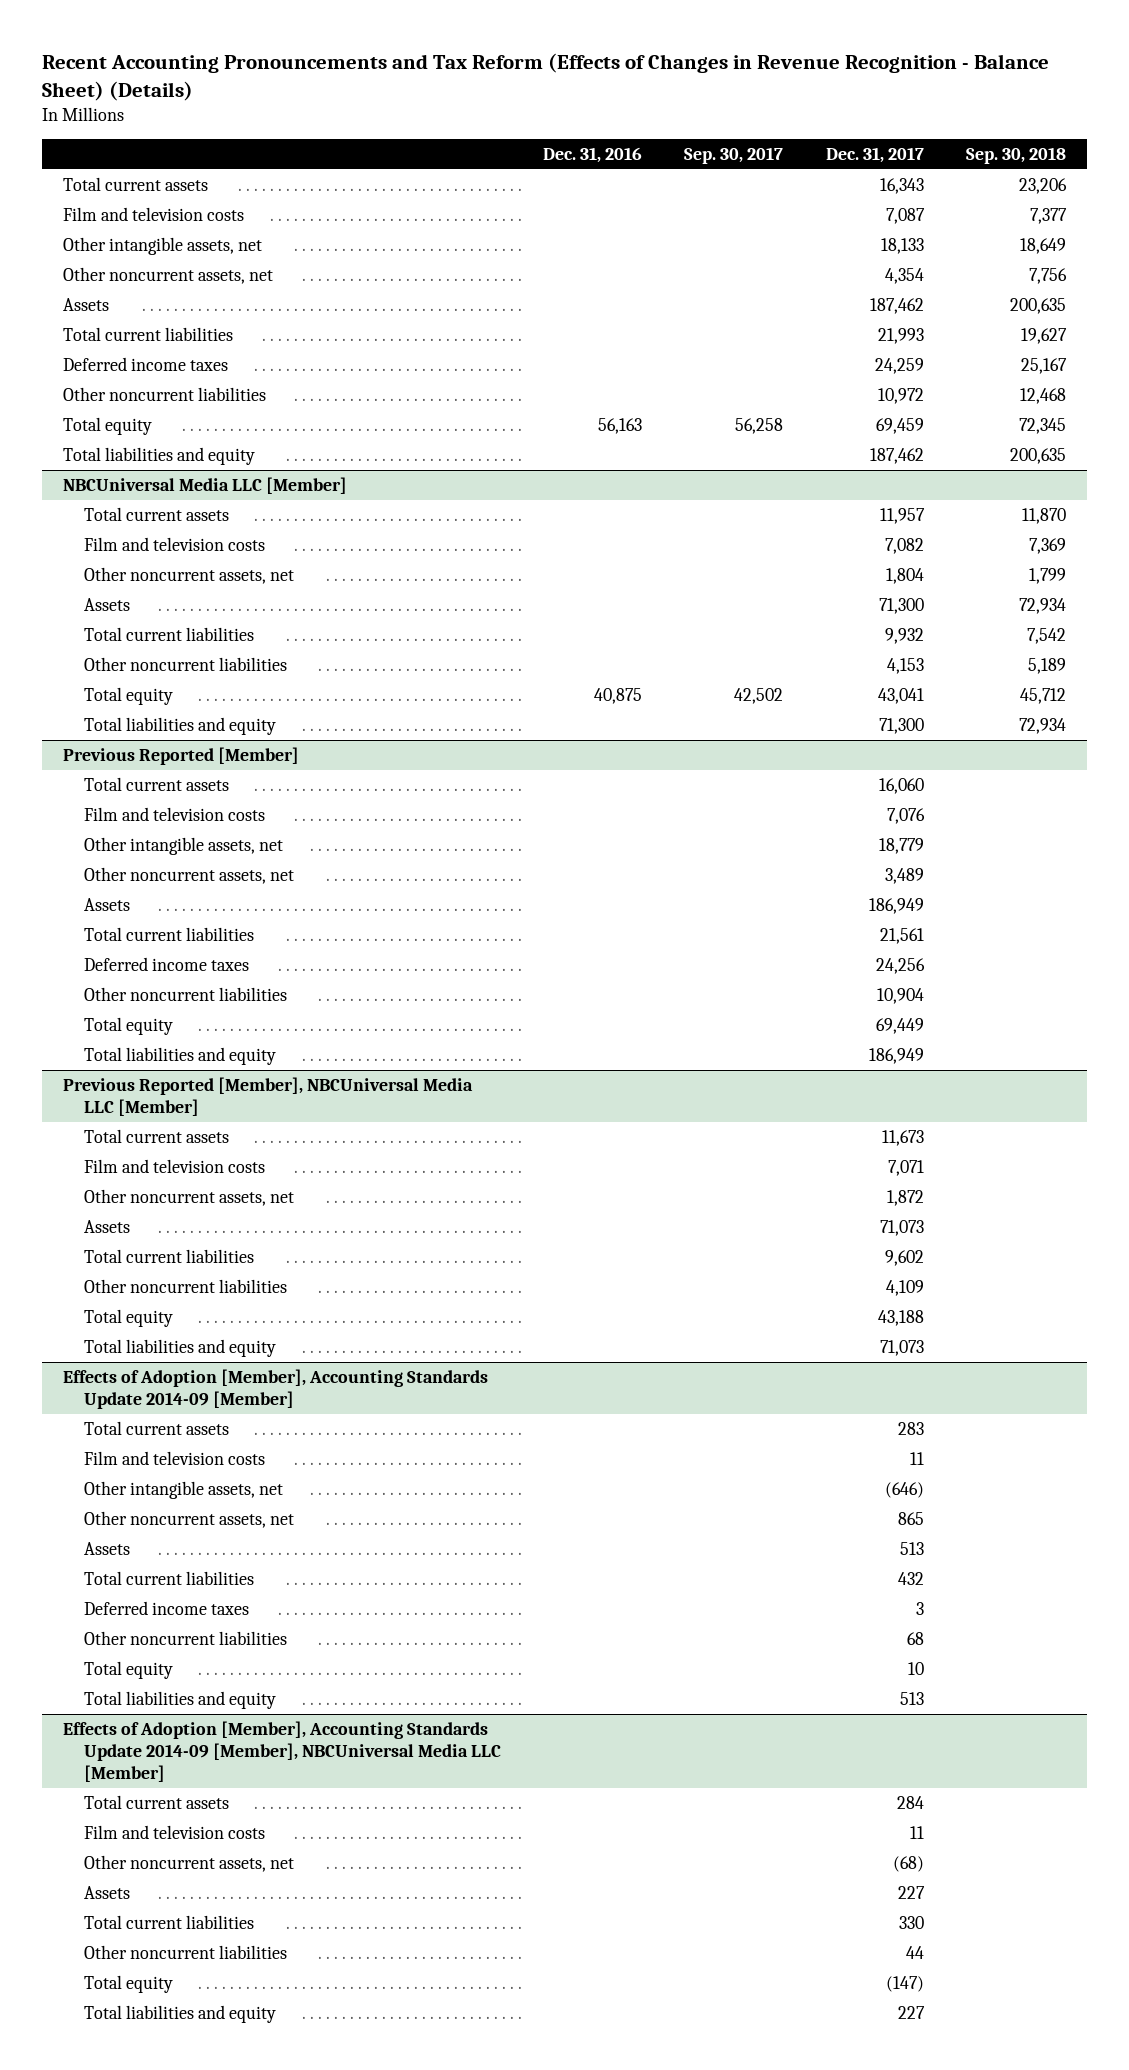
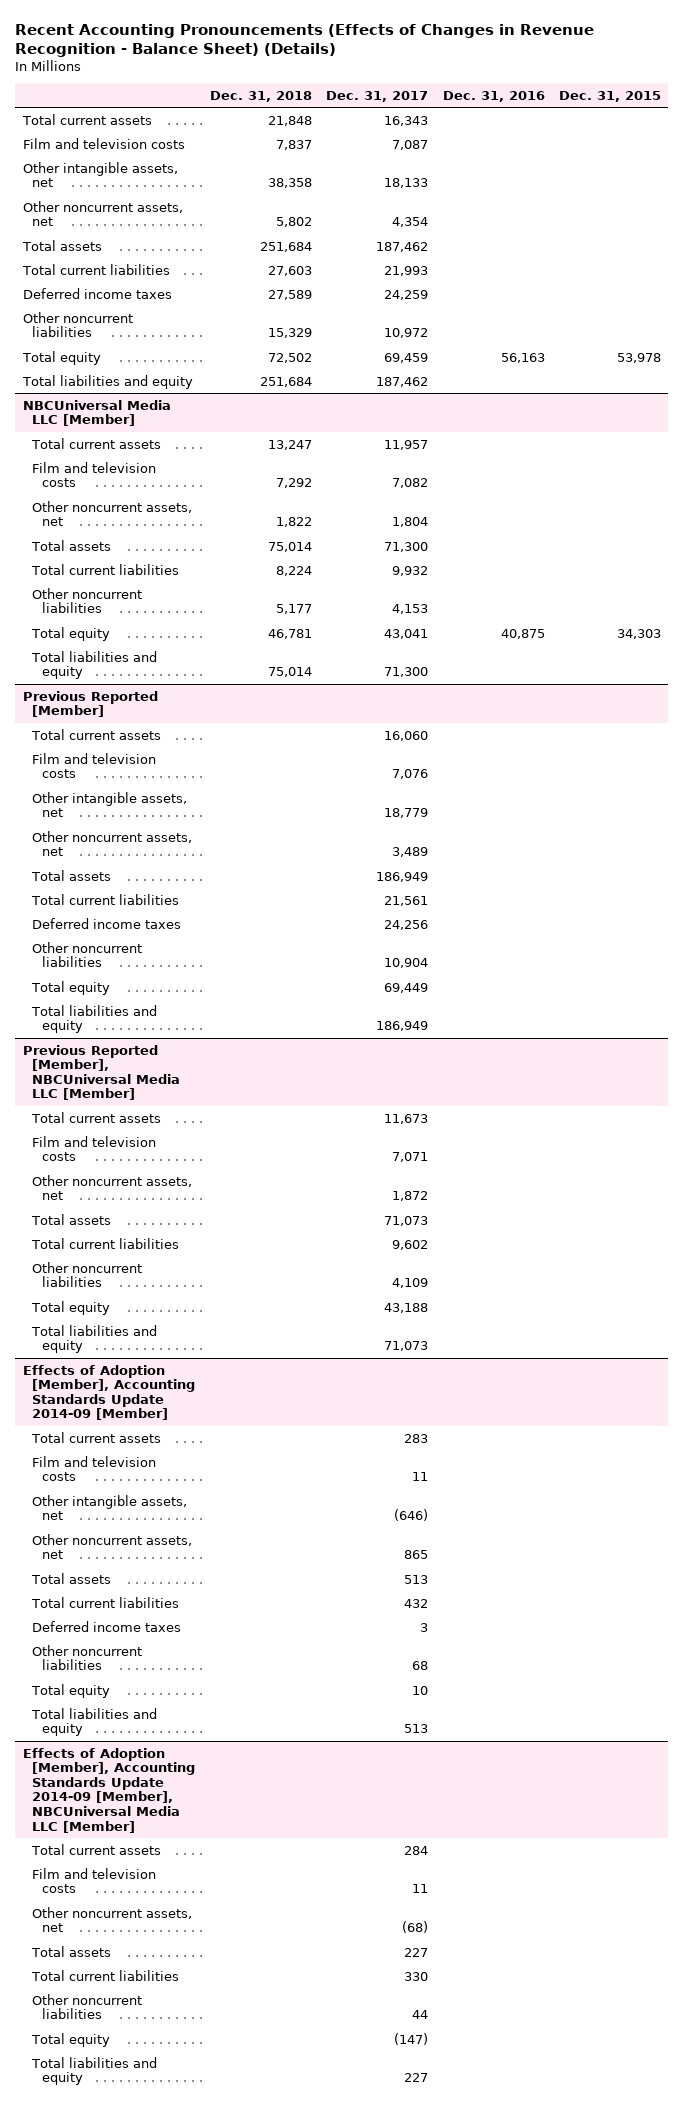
- Recent Accounting Pronouncements and Tax Reform (Effects of Changes in Revenue Recognition - Balance Sheet) (Details)
+ Recent Accounting Pronouncements (Effects of Changes in Revenue Recognition - Balance Sheet) (Details)
- | Dec. 31, 2016 | Sep. 30, 2017 | Dec. 31, 2017 | Sep. 30, 2018
+ | Dec. 31, 2018 | Dec. 31, 2017 | Dec. 31, 2016 | Dec. 31, 2015
- Assets | | | 187,462 | 200,635
+ Total assets | 251,684 | 187,462 | |
@ NBCUniversal Media LLC [Member]
- Assets | | | 71,300 | 72,934
+ Total assets | 75,014 | 71,300 | |
@ Previous Reported [Member]
- Assets | | | 186,949 |
+ Total assets | | 186,949 | |
@ Previous Reported [Member], NBCUniversal Media LLC [Member]
- Assets | | | 71,073 |
+ Total assets | | 71,073 | |
@ Effects of Adoption [Member], Accounting Standards Update 2014-09 [Member]
- Assets | | | 513 |
+ Total assets | | 513 | |
@ Effects of Adoption [Member], Accounting Standards Update 2014-09 [Member], NBCUniversal Media LLC [Member]
- Assets | | | 227 |
+ Total assets | | 227 | |

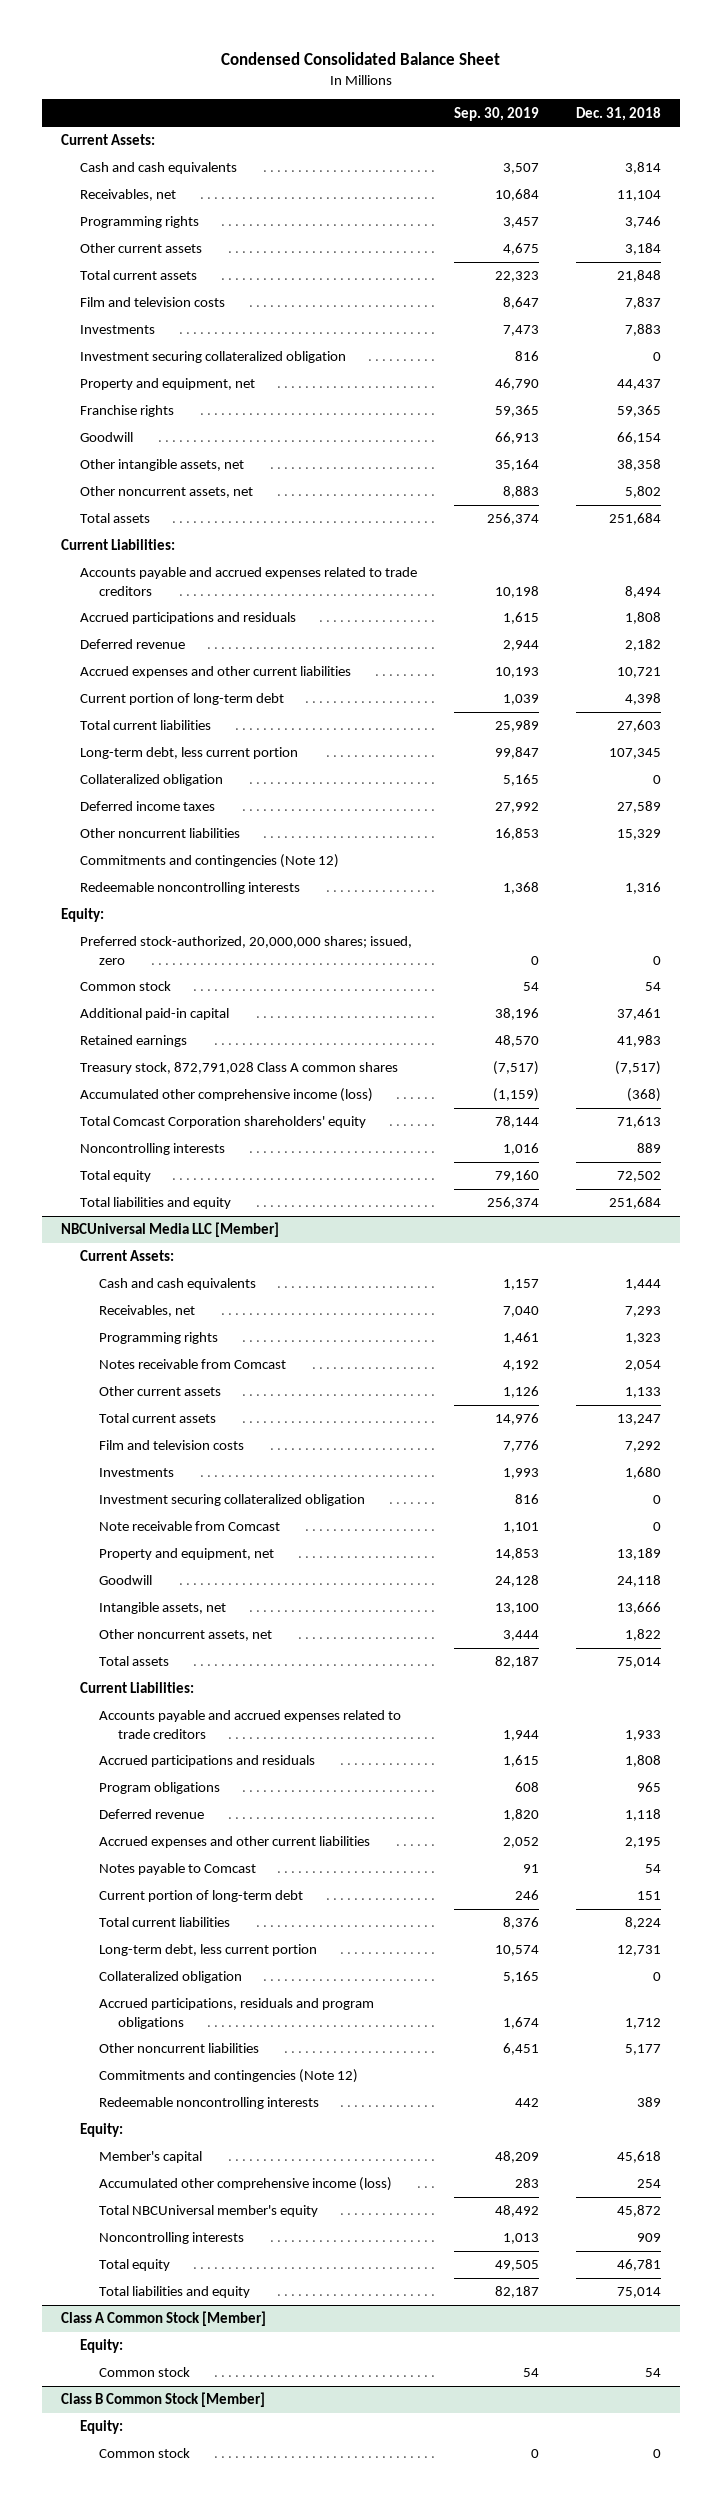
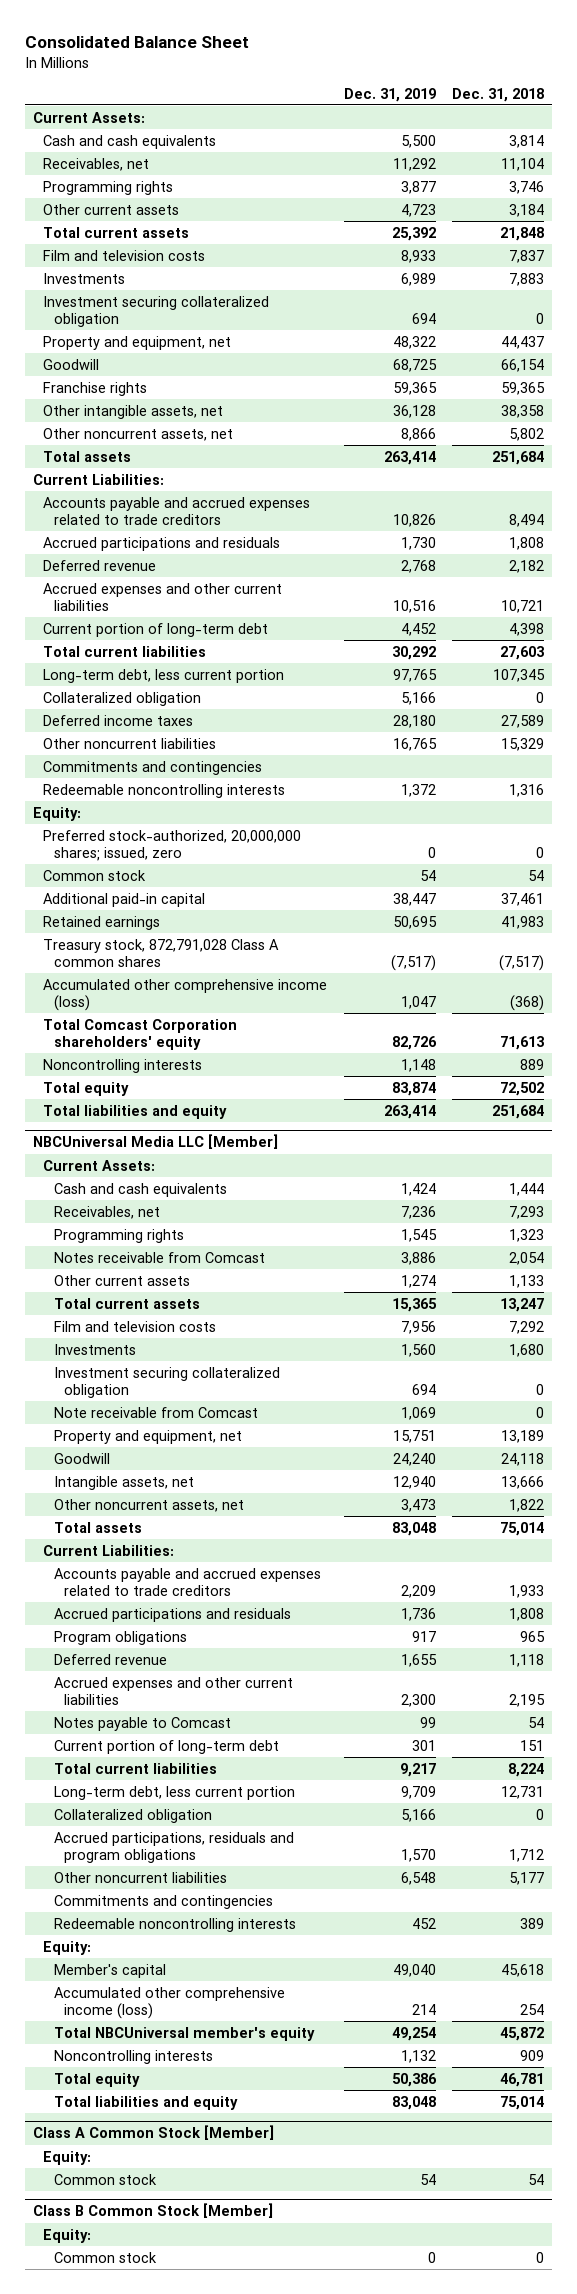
- Condensed Consolidated Balance Sheet
+ Consolidated Balance Sheet
- | Sep. 30, 2019 | Dec. 31, 2018
+ | Dec. 31, 2019 | Dec. 31, 2018
moved down: Franchise rights | 59,365 | 59,365
- Commitments and contingencies (Note 12)
+ Commitments and contingencies
@ NBCUniversal Media LLC [Member]
- Commitments and contingencies (Note 12)
+ Commitments and contingencies

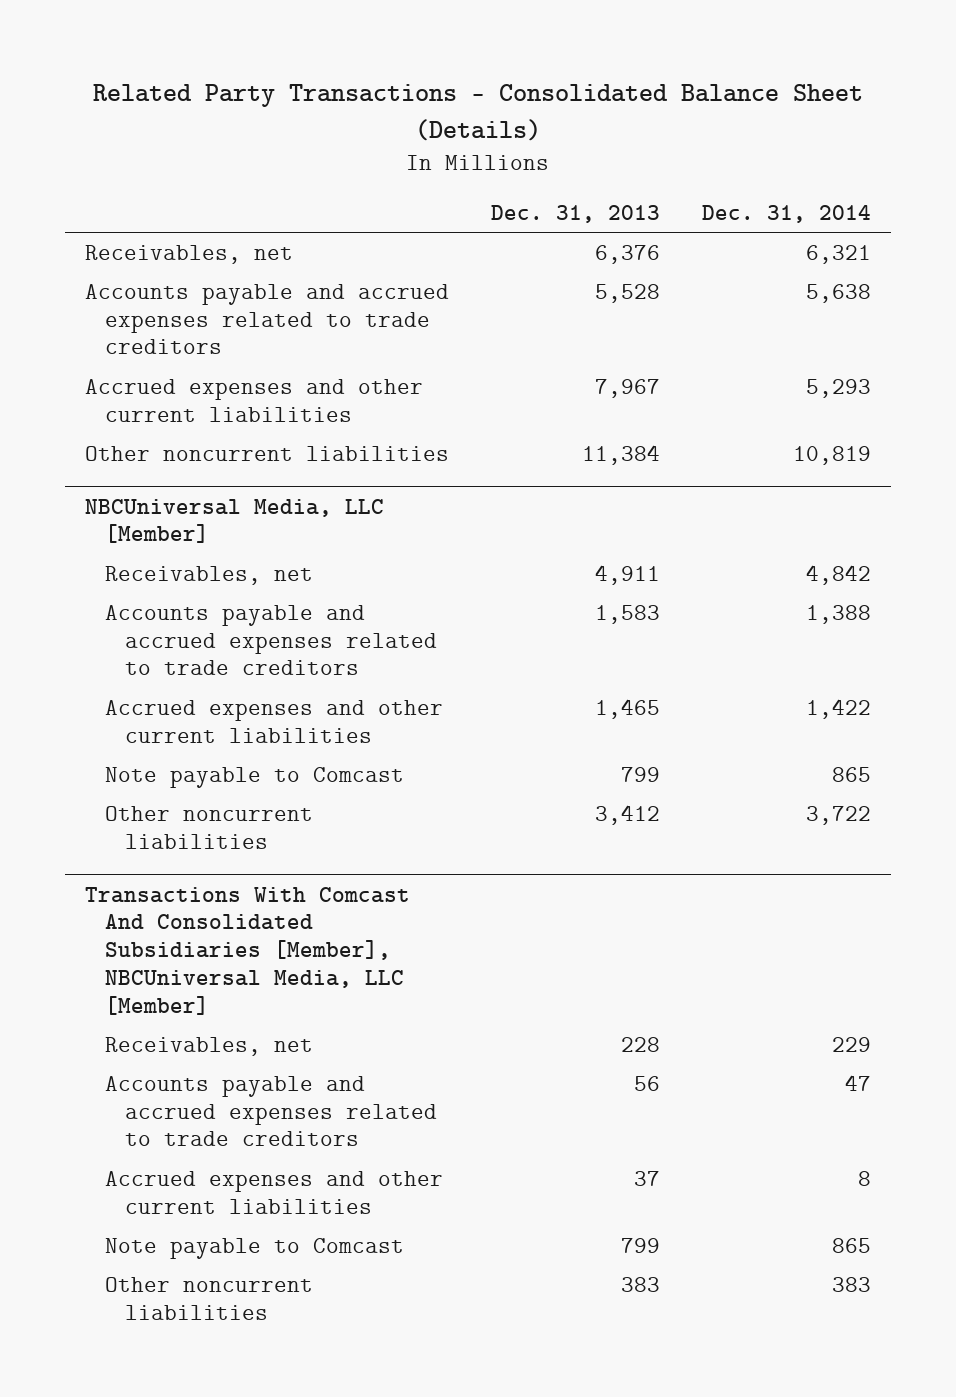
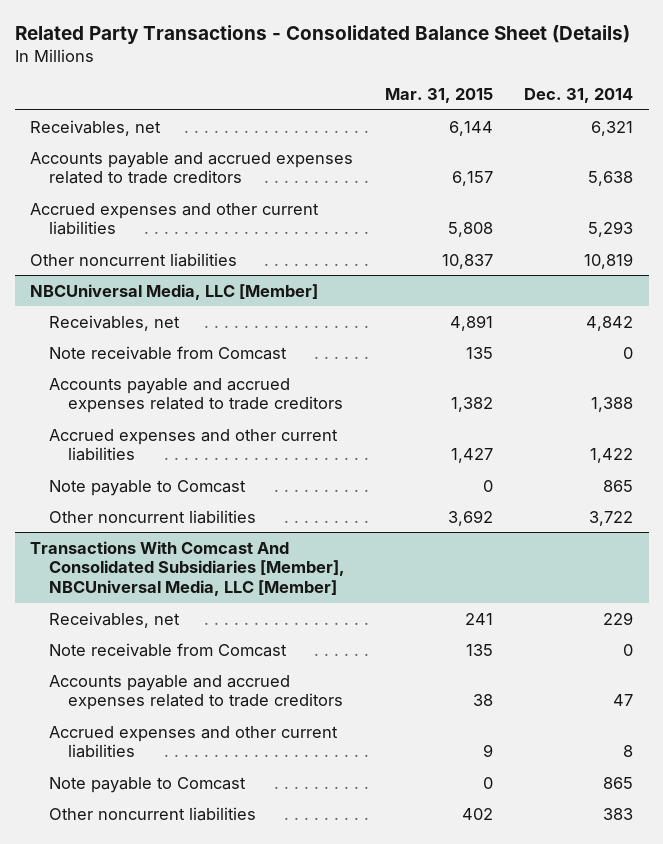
- | Dec. 31, 2013 | Dec. 31, 2014
+ | Mar. 31, 2015 | Dec. 31, 2014
@ NBCUniversal Media, LLC [Member]
+ Note receivable from Comcast | 135 | 0
@ Transactions With Comcast And Consolidated Subsidiaries [Member], NBCUniversal Media, LLC [Member]
+ Note receivable from Comcast | 135 | 0

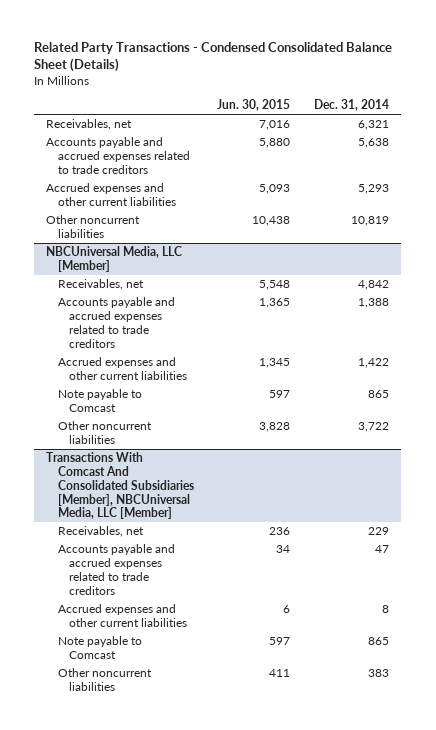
- Related Party Transactions - Consolidated Balance Sheet (Details)
+ Related Party Transactions - Condensed Consolidated Balance Sheet (Details)
- | Mar. 31, 2015 | Dec. 31, 2014
+ | Jun. 30, 2015 | Dec. 31, 2014
@ NBCUniversal Media, LLC [Member]
- Note receivable from Comcast | 135 | 0
@ Transactions With Comcast And Consolidated Subsidiaries [Member], NBCUniversal Media, LLC [Member]
- Note receivable from Comcast | 135 | 0

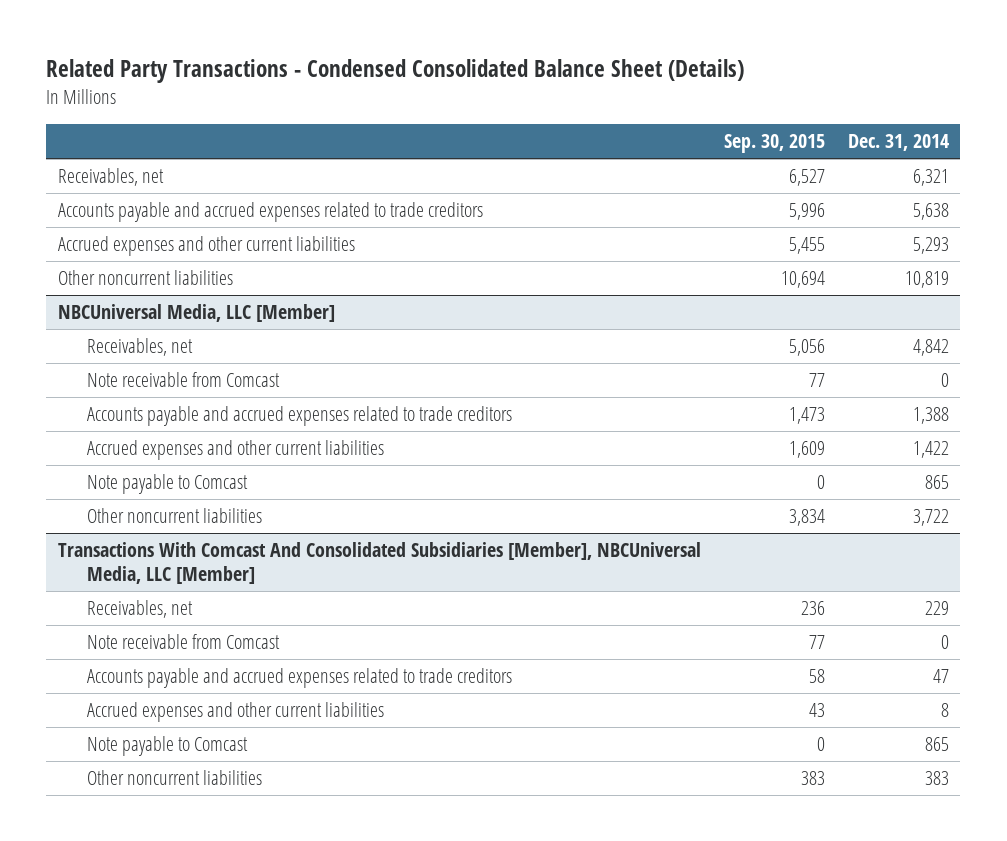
- | Jun. 30, 2015 | Dec. 31, 2014
+ | Sep. 30, 2015 | Dec. 31, 2014
@ NBCUniversal Media, LLC [Member]
+ Note receivable from Comcast | 77 | 0
@ Transactions With Comcast And Consolidated Subsidiaries [Member], NBCUniversal Media, LLC [Member]
+ Note receivable from Comcast | 77 | 0

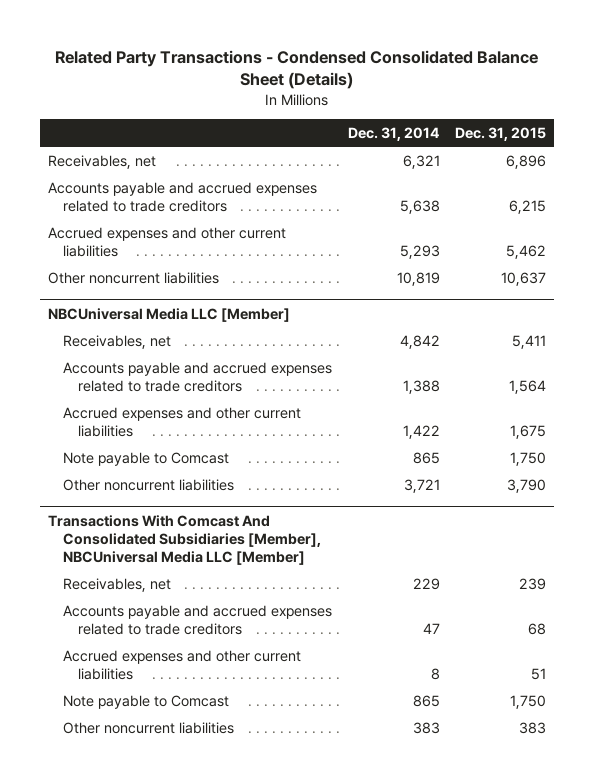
- | Sep. 30, 2015 | Dec. 31, 2014
+ | Dec. 31, 2014 | Dec. 31, 2015
- NBCUniversal Media, LLC [Member]
+ NBCUniversal Media LLC [Member]
- Note receivable from Comcast | 77 | 0
- Other noncurrent liabilities | 3,834 | 3,722
- Transactions With Comcast And Consolidated Subsidiaries [Member], NBCUniversal Media, LLC [Member]
+ Other noncurrent liabilities | 3,721 | 3,790
+ Transactions With Comcast And Consolidated Subsidiaries [Member], NBCUniversal Media LLC [Member]
- Note receivable from Comcast | 77 | 0

